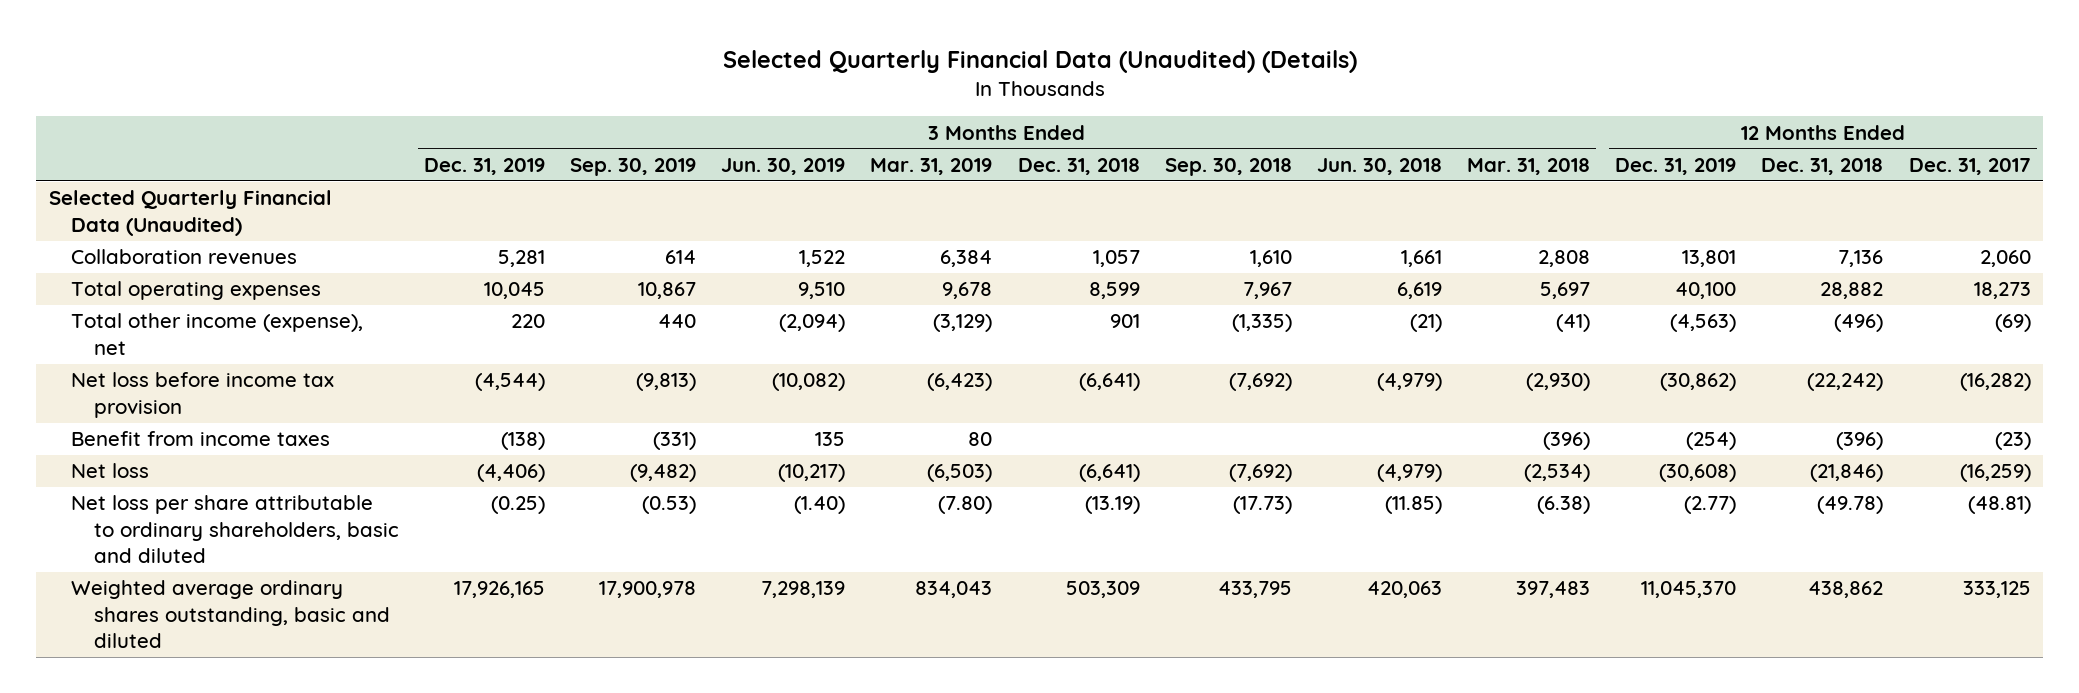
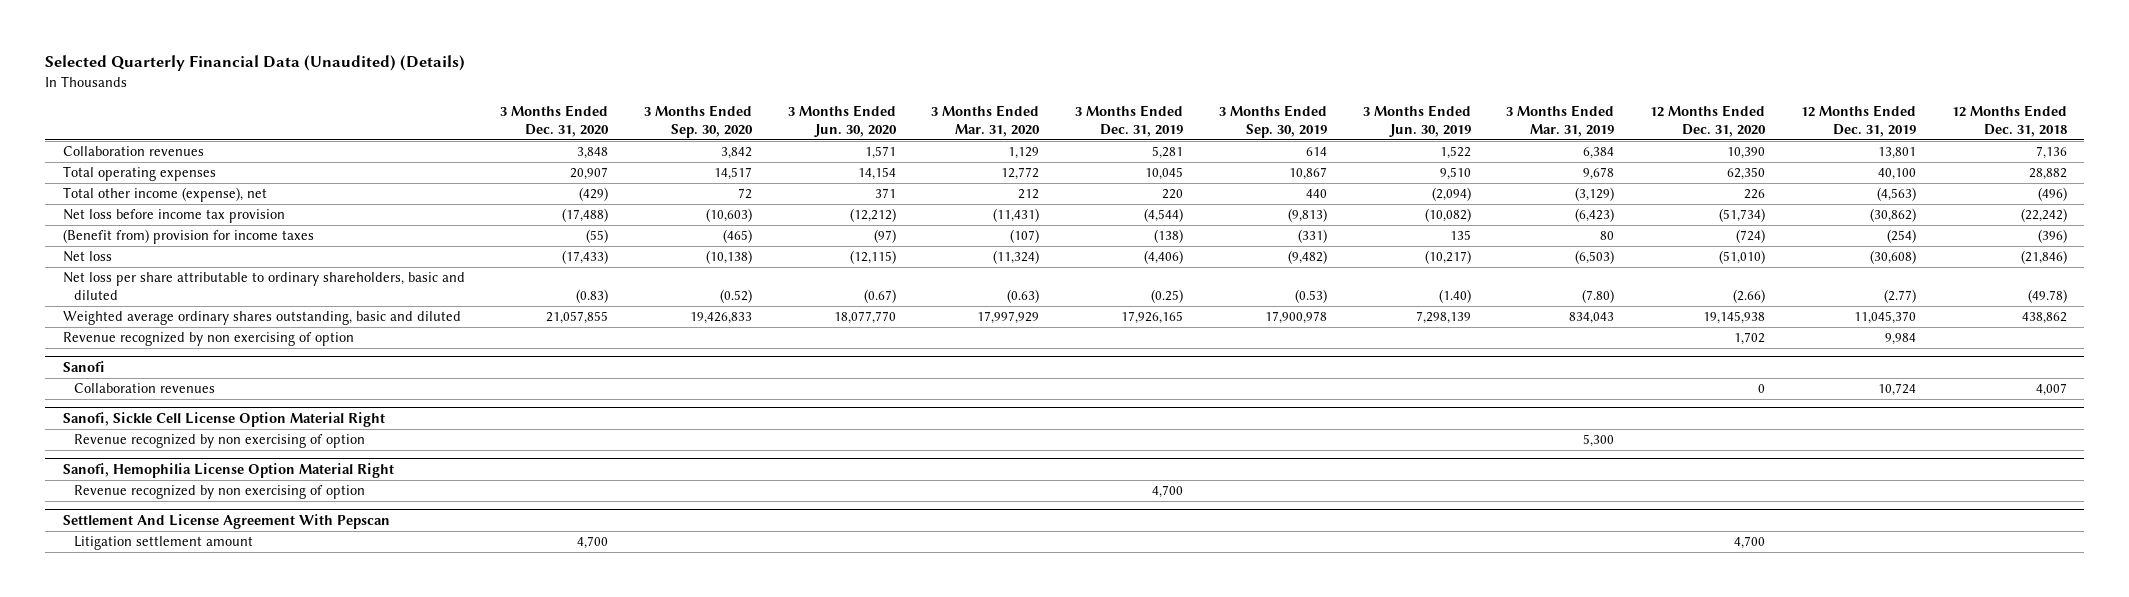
- | 3 Months Ended Dec. 31, 2019 | 3 Months Ended Sep. 30, 2019 | 3 Months Ended Jun. 30, 2019 | 3 Months Ended Mar. 31, 2019 | 3 Months Ended Dec. 31, 2018 | 3 Months Ended Sep. 30, 2018 | 3 Months Ended Jun. 30, 2018 | 3 Months Ended Mar. 31, 2018 | 12 Months Ended Dec. 31, 2019 | 12 Months Ended Dec. 31, 2018 | 12 Months Ended Dec. 31, 2017
+ | 3 Months Ended Dec. 31, 2020 | 3 Months Ended Sep. 30, 2020 | 3 Months Ended Jun. 30, 2020 | 3 Months Ended Mar. 31, 2020 | 3 Months Ended Dec. 31, 2019 | 3 Months Ended Sep. 30, 2019 | 3 Months Ended Jun. 30, 2019 | 3 Months Ended Mar. 31, 2019 | 12 Months Ended Dec. 31, 2020 | 12 Months Ended Dec. 31, 2019 | 12 Months Ended Dec. 31, 2018
- Selected Quarterly Financial Data (Unaudited)
- Benefit from income taxes | (138) | (331) | 135 | 80 | | | | (396) | (254) | (396) | (23)
+ (Benefit from) provision for income taxes | (55) | (465) | (97) | (107) | (138) | (331) | 135 | 80 | (724) | (254) | (396)
+ Revenue recognized by non exercising of option | | | | | | | | | 1,702 | 9,984 |
+ Sanofi
+ Collaboration revenues | | | | | | | | | 0 | 10,724 | 4,007
+ Sanofi, Sickle Cell License Option Material Right
+ Revenue recognized by non exercising of option | | | | | | | | 5,300 | | |
+ Sanofi, Hemophilia License Option Material Right
+ Revenue recognized by non exercising of option | | | | | 4,700 | | | | | |
+ Settlement And License Agreement With Pepscan
+ Litigation settlement amount | 4,700 | | | | | | | | 4,700 | |

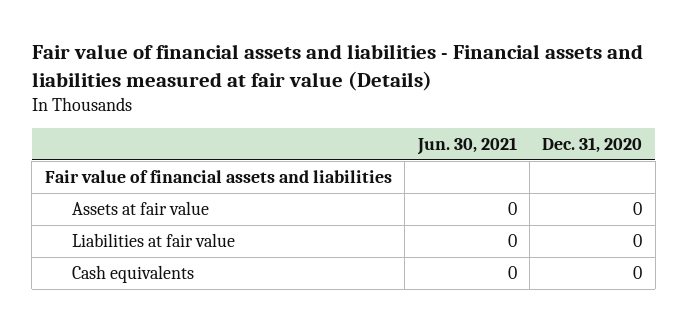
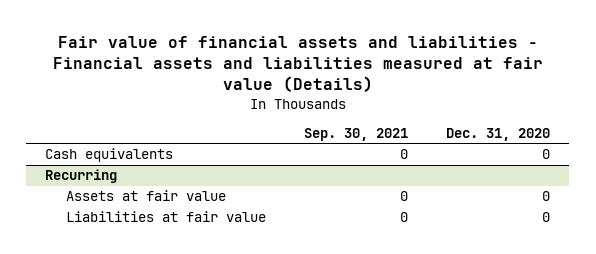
- | Jun. 30, 2021 | Dec. 31, 2020
+ | Sep. 30, 2021 | Dec. 31, 2020
- Fair value of financial assets and liabilities
moved up: Cash equivalents | 0 | 0
+ Recurring

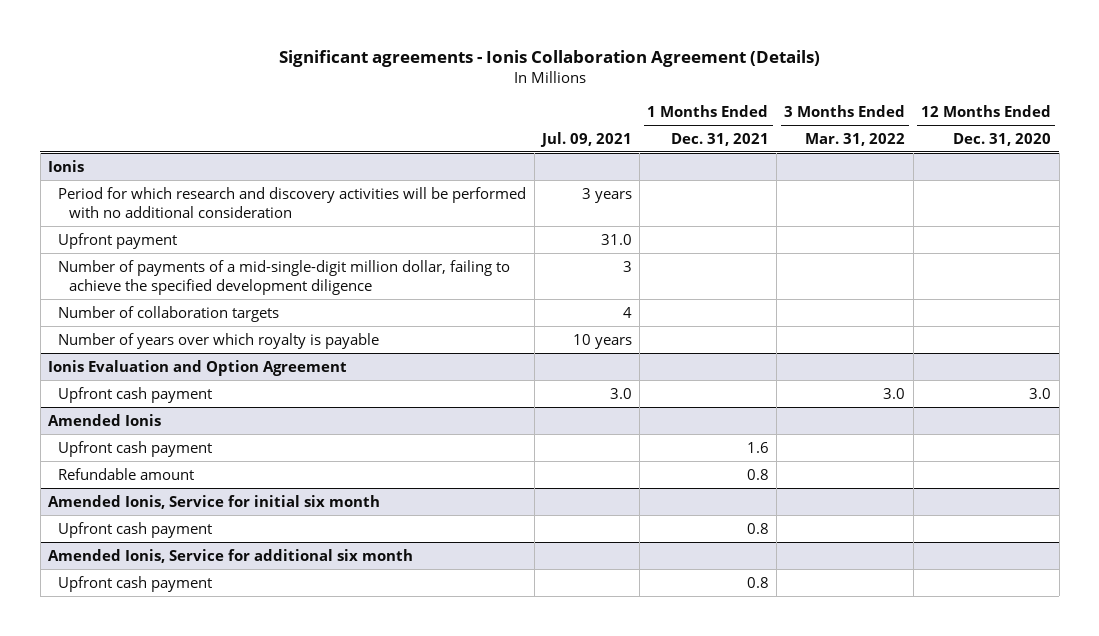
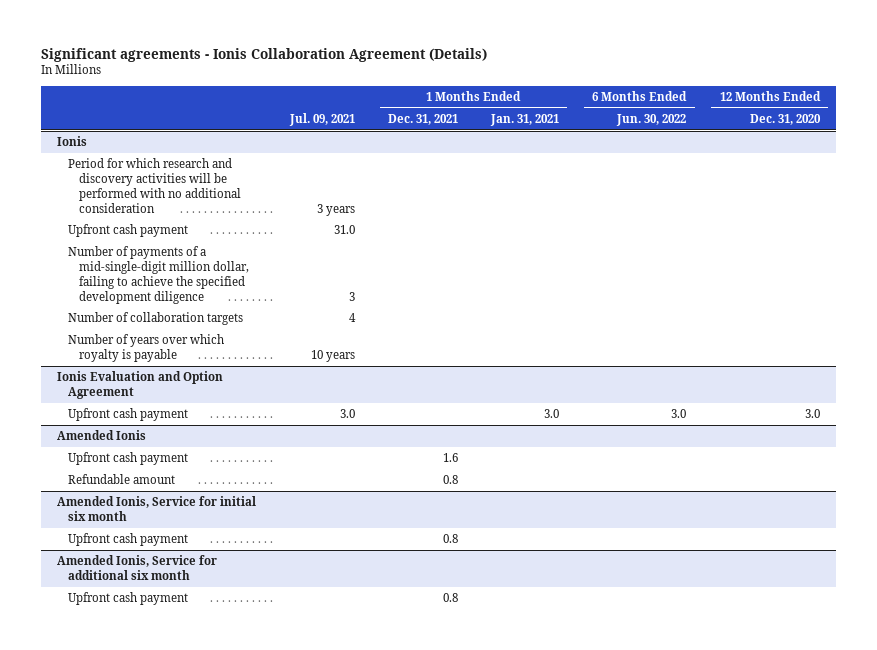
- | Jul. 09, 2021 | 1 Months Ended Dec. 31, 2021 | 3 Months Ended Mar. 31, 2022 | 12 Months Ended Dec. 31, 2020
+ | Jul. 09, 2021 | 1 Months Ended Dec. 31, 2021 | 1 Months Ended Jan. 31, 2021 | 6 Months Ended Jun. 30, 2022 | 12 Months Ended Dec. 31, 2020
@ Ionis
- Upfront payment | 31.0 | | |
+ Upfront cash payment | 31.0 | | | |

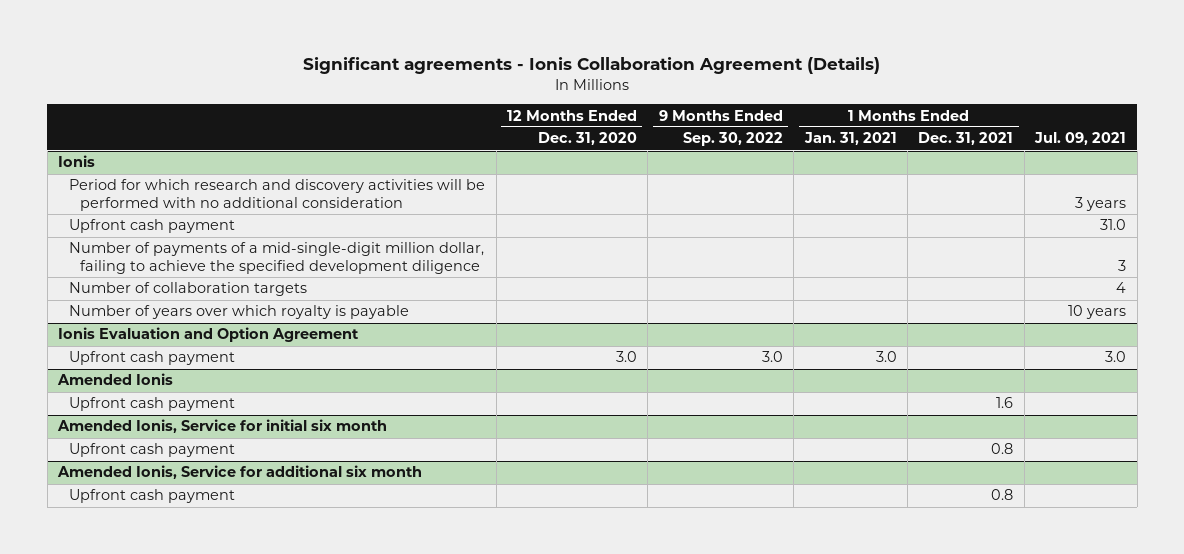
- | Jul. 09, 2021 | 1 Months Ended Dec. 31, 2021 | 1 Months Ended Jan. 31, 2021 | 6 Months Ended Jun. 30, 2022 | 12 Months Ended Dec. 31, 2020
+ | 12 Months Ended Dec. 31, 2020 | 9 Months Ended Sep. 30, 2022 | 1 Months Ended Jan. 31, 2021 | 1 Months Ended Dec. 31, 2021 | Jul. 09, 2021
@ Amended Ionis
- Refundable amount | | 0.8 | | |

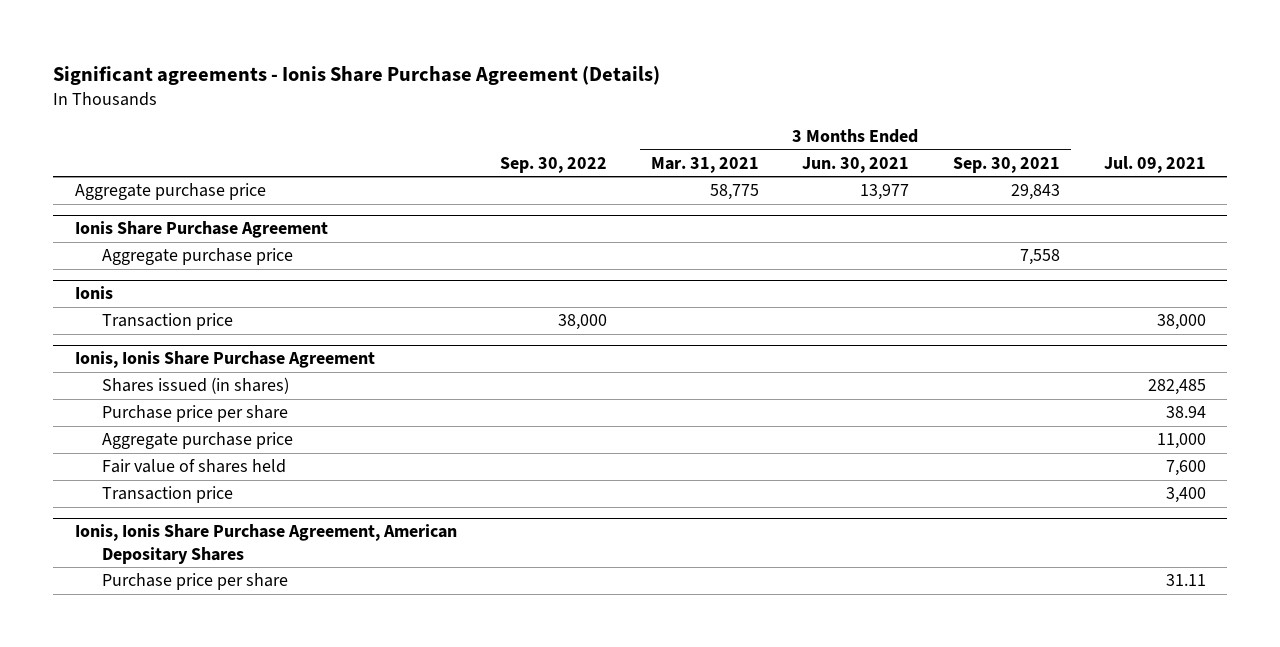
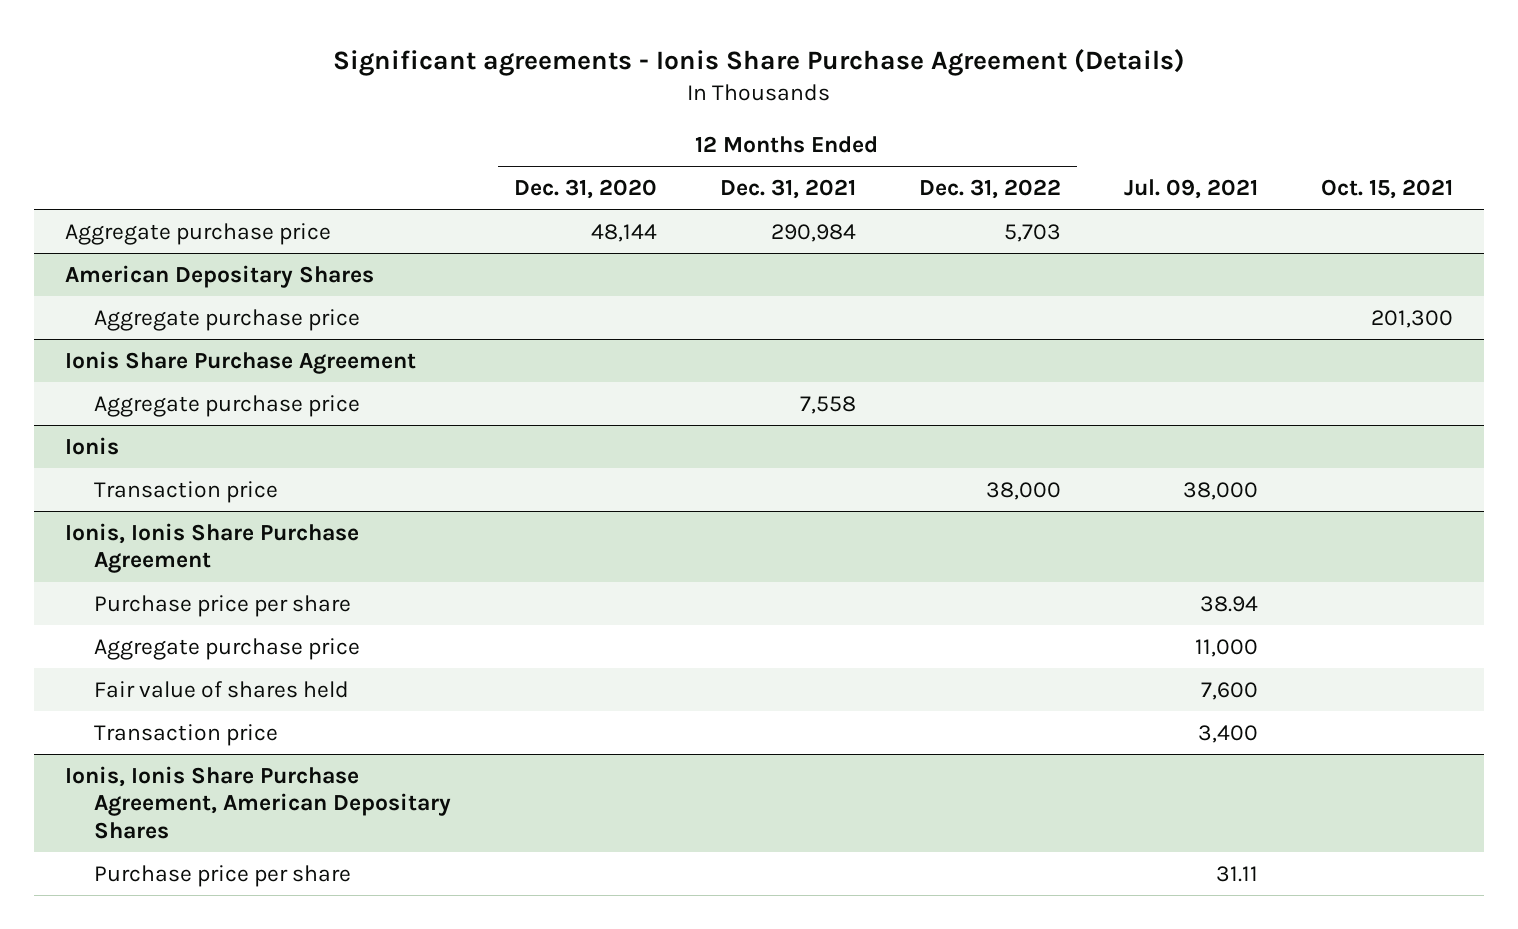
- | Sep. 30, 2022 | 3 Months Ended Mar. 31, 2021 | 3 Months Ended Jun. 30, 2021 | 3 Months Ended Sep. 30, 2021 | Jul. 09, 2021
+ | 12 Months Ended Dec. 31, 2020 | 12 Months Ended Dec. 31, 2021 | 12 Months Ended Dec. 31, 2022 | Jul. 09, 2021 | Oct. 15, 2021
+ American Depositary Shares
+ Aggregate purchase price | | | | | 201,300
@ Ionis, Ionis Share Purchase Agreement
- Shares issued (in shares) | | | | | 282,485

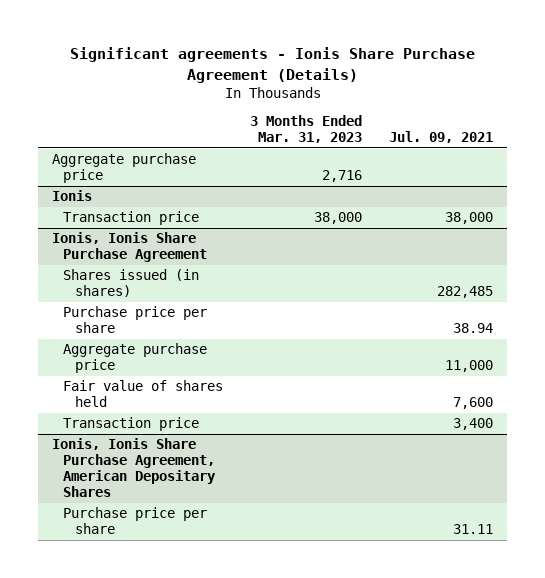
- | 12 Months Ended Dec. 31, 2020 | 12 Months Ended Dec. 31, 2021 | 12 Months Ended Dec. 31, 2022 | Jul. 09, 2021 | Oct. 15, 2021
+ | 3 Months Ended Mar. 31, 2023 | Jul. 09, 2021
- American Depositary Shares
- Aggregate purchase price | | | | | 201,300
- Ionis Share Purchase Agreement
- Aggregate purchase price | | 7,558 | | |
@ Ionis, Ionis Share Purchase Agreement
+ Shares issued (in shares) | | 282,485

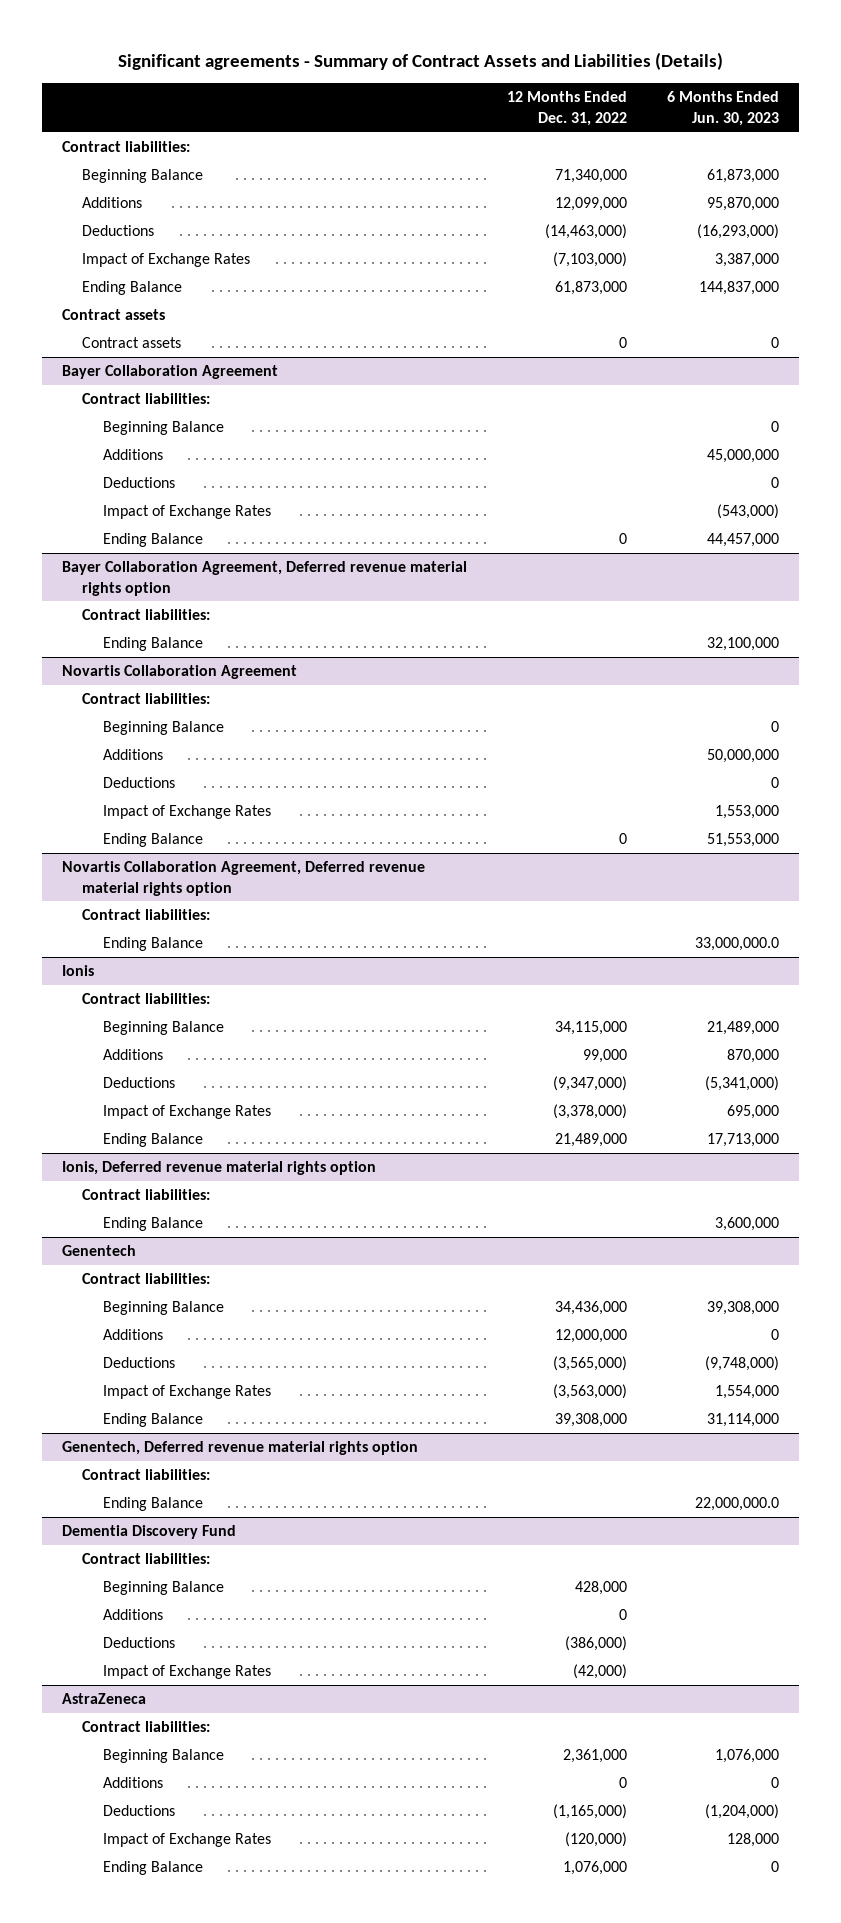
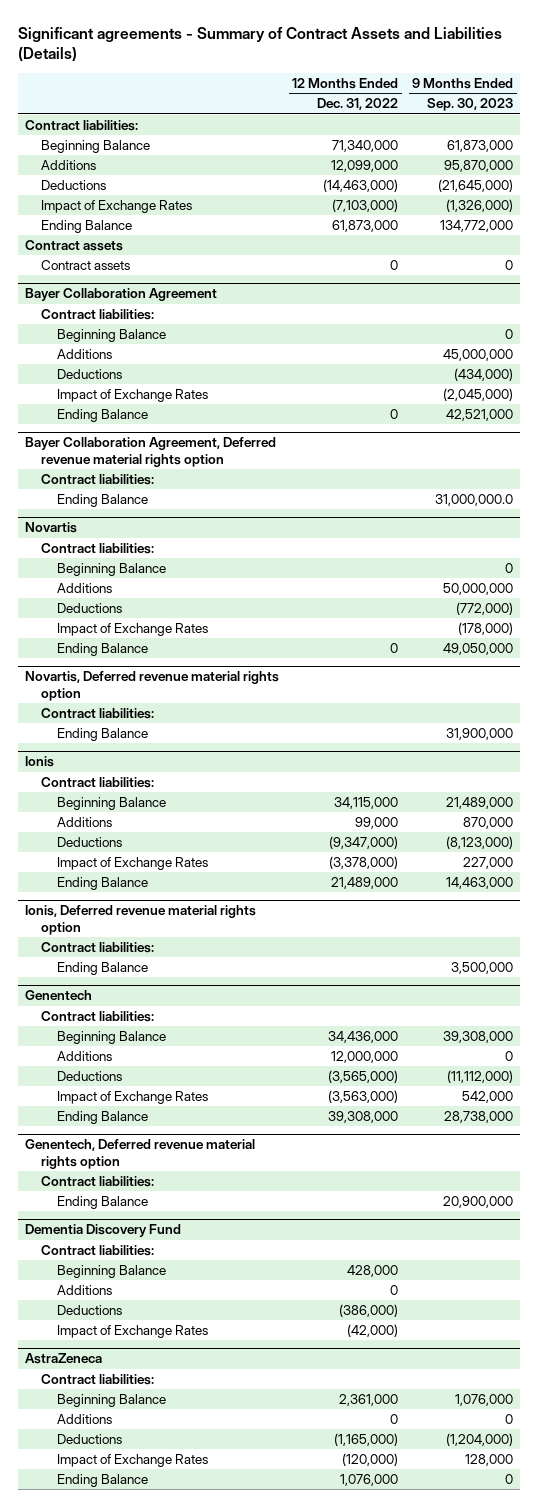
- | 12 Months Ended Dec. 31, 2022 | 6 Months Ended Jun. 30, 2023
+ | 12 Months Ended Dec. 31, 2022 | 9 Months Ended Sep. 30, 2023
- Novartis Collaboration Agreement
+ Novartis
- Novartis Collaboration Agreement, Deferred revenue material rights option
+ Novartis, Deferred revenue material rights option

